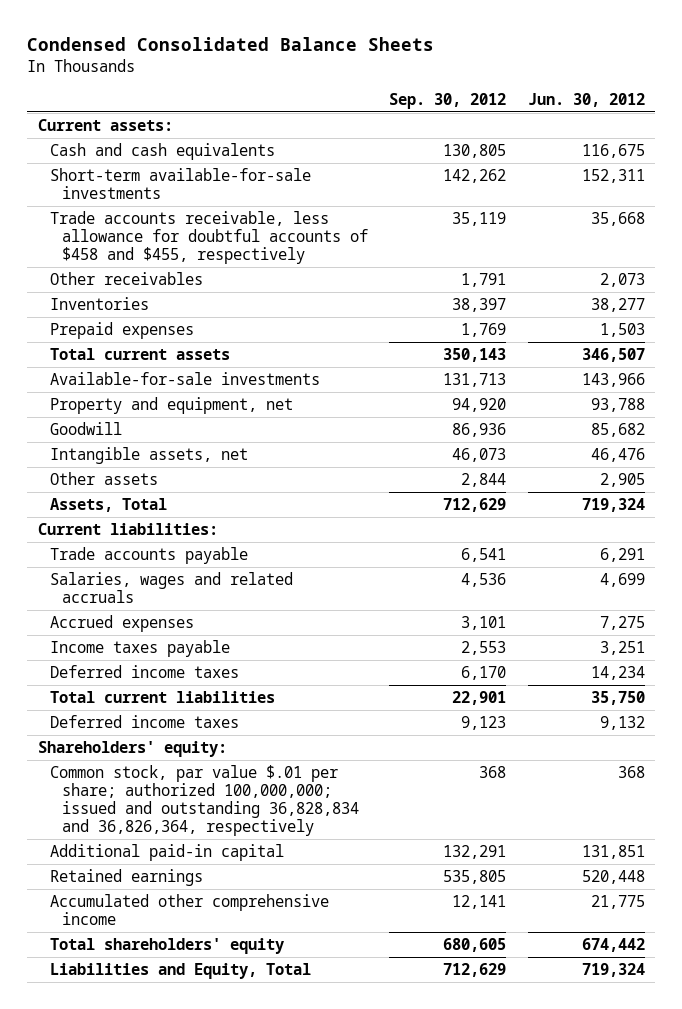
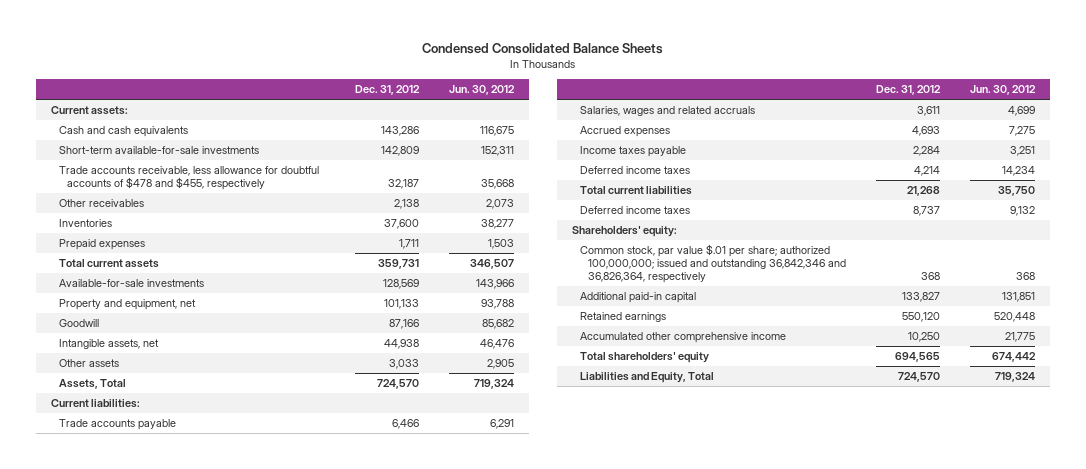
- | Sep. 30, 2012 | Jun. 30, 2012
+ | Dec. 31, 2012 | Jun. 30, 2012
- Trade accounts receivable, less allowance for doubtful accounts of $458 and $455, respectively | 35,119 | 35,668
+ Trade accounts receivable, less allowance for doubtful accounts of $478 and $455, respectively | 32,187 | 35,668
- Common stock, par value $.01 per share; authorized 100,000,000; issued and outstanding 36,828,834 and 36,826,364, respectively | 368 | 368
+ Common stock, par value $.01 per share; authorized 100,000,000; issued and outstanding 36,842,346 and 36,826,364, respectively | 368 | 368

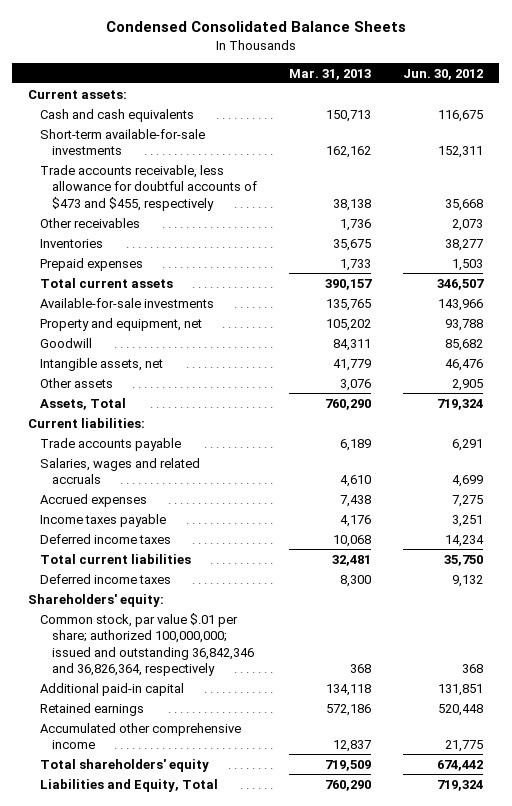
- | Dec. 31, 2012 | Jun. 30, 2012
+ | Mar. 31, 2013 | Jun. 30, 2012
- Trade accounts receivable, less allowance for doubtful accounts of $478 and $455, respectively | 32,187 | 35,668
+ Trade accounts receivable, less allowance for doubtful accounts of $473 and $455, respectively | 38,138 | 35,668

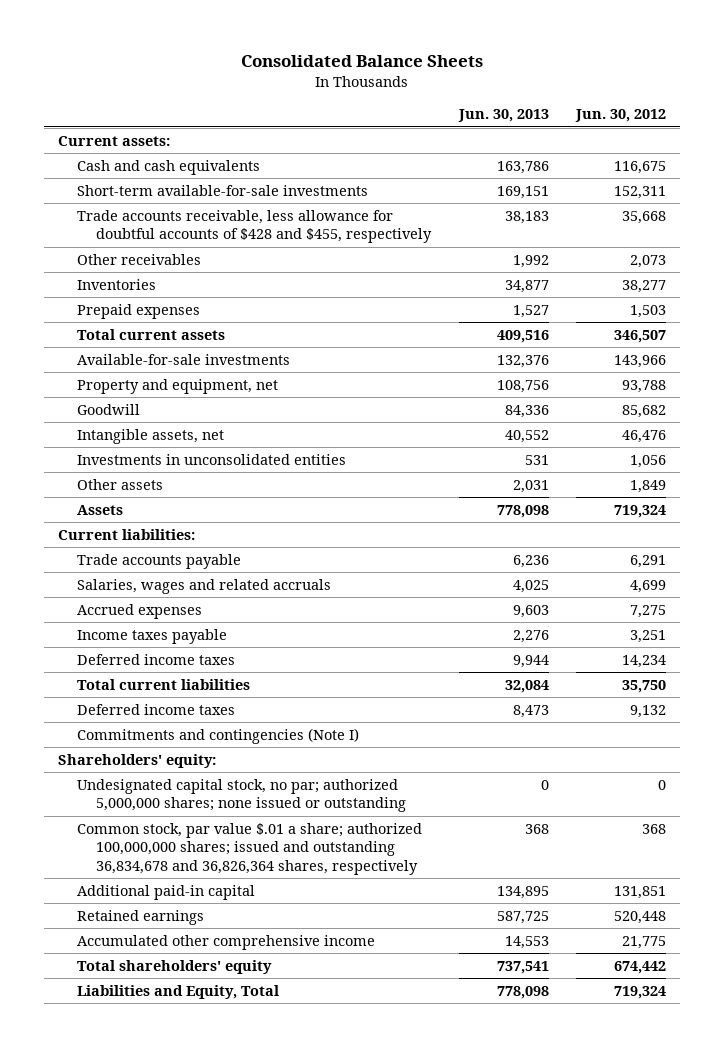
- Condensed Consolidated Balance Sheets
+ Consolidated Balance Sheets
- | Mar. 31, 2013 | Jun. 30, 2012
+ | Jun. 30, 2013 | Jun. 30, 2012
- Trade accounts receivable, less allowance for doubtful accounts of $473 and $455, respectively | 38,138 | 35,668
+ Trade accounts receivable, less allowance for doubtful accounts of $428 and $455, respectively | 38,183 | 35,668
- Other assets | 3,076 | 2,905
- Assets, Total | 760,290 | 719,324
+ Investments in unconsolidated entities | 531 | 1,056
+ Other assets | 2,031 | 1,849
+ Assets | 778,098 | 719,324
+ Commitments and contingencies (Note I)
- Common stock, par value $.01 per share; authorized 100,000,000; issued and outstanding 36,842,346 and 36,826,364, respectively | 368 | 368
+ Undesignated capital stock, no par; authorized 5,000,000 shares; none issued or outstanding | 0 | 0
+ Common stock, par value $.01 a share; authorized 100,000,000 shares; issued and outstanding 36,834,678 and 36,826,364 shares, respectively | 368 | 368

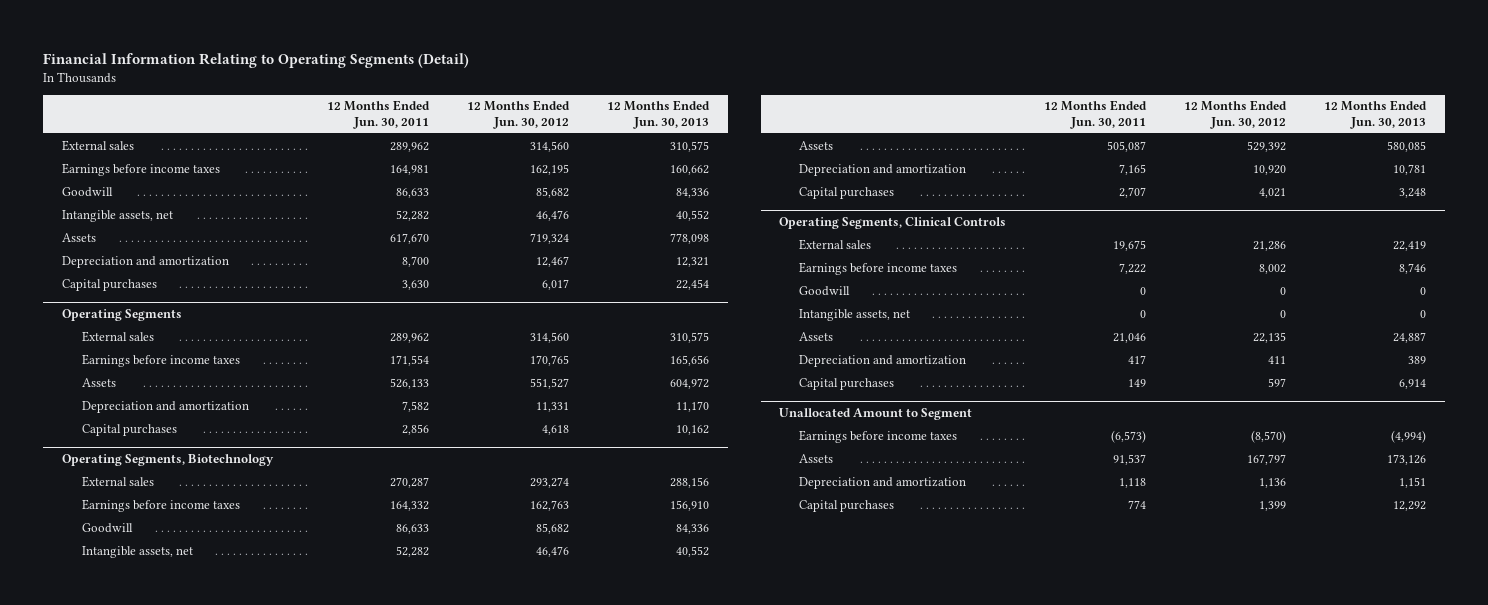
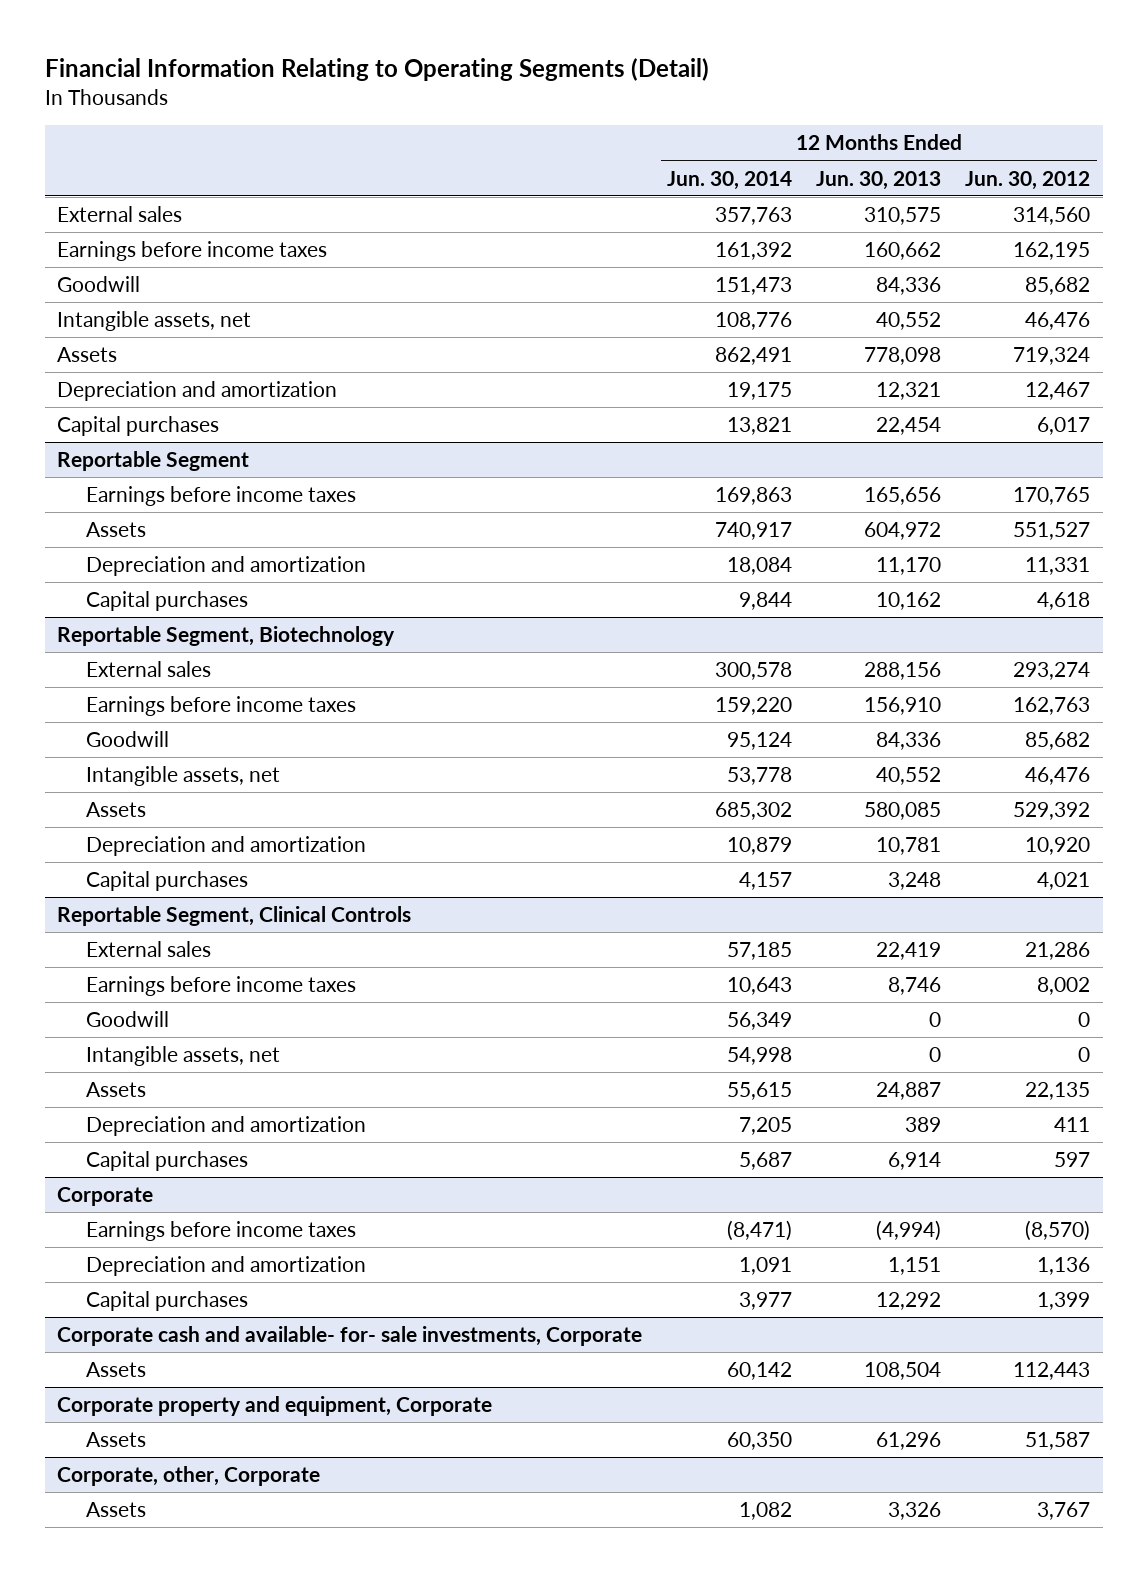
- | 12 Months Ended Jun. 30, 2011 | 12 Months Ended Jun. 30, 2012 | 12 Months Ended Jun. 30, 2013
+ | 12 Months Ended Jun. 30, 2014 | 12 Months Ended Jun. 30, 2013 | 12 Months Ended Jun. 30, 2012
- Operating Segments
- External sales | 289,962 | 314,560 | 310,575
+ Reportable Segment
- Operating Segments, Biotechnology
+ Reportable Segment, Biotechnology
- Operating Segments, Clinical Controls
+ Reportable Segment, Clinical Controls
- Unallocated Amount to Segment
+ Corporate
- Assets | 91,537 | 167,797 | 173,126
+ Corporate cash and available- for- sale investments, Corporate
+ Assets | 60,142 | 108,504 | 112,443
+ Corporate property and equipment, Corporate
+ Assets | 60,350 | 61,296 | 51,587
+ Corporate, other, Corporate
+ Assets | 1,082 | 3,326 | 3,767

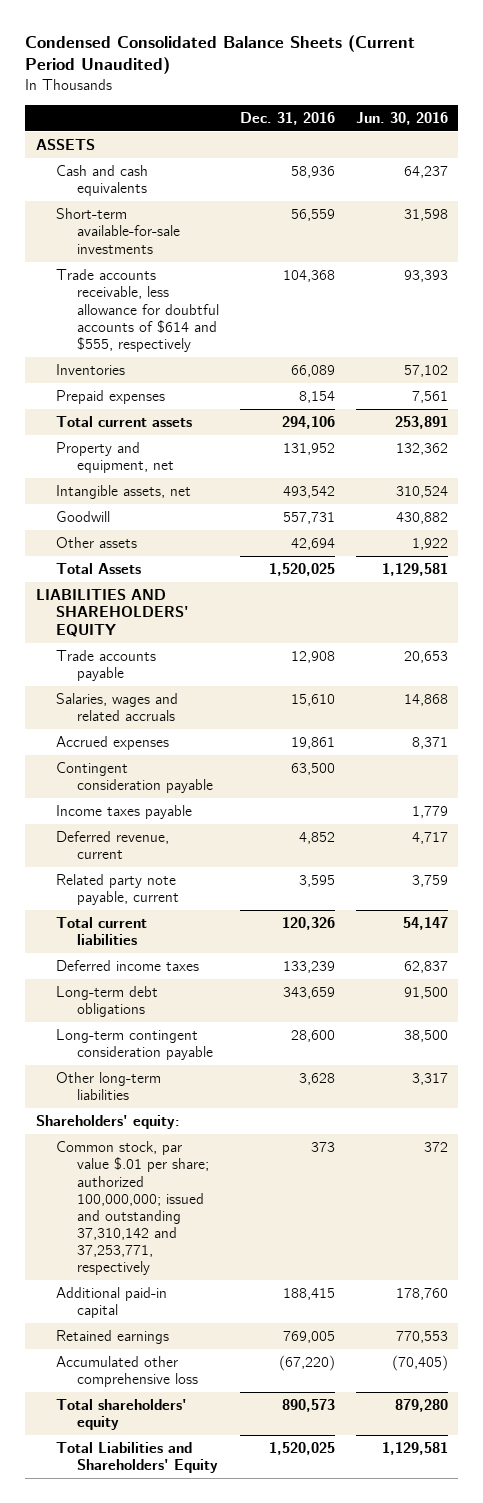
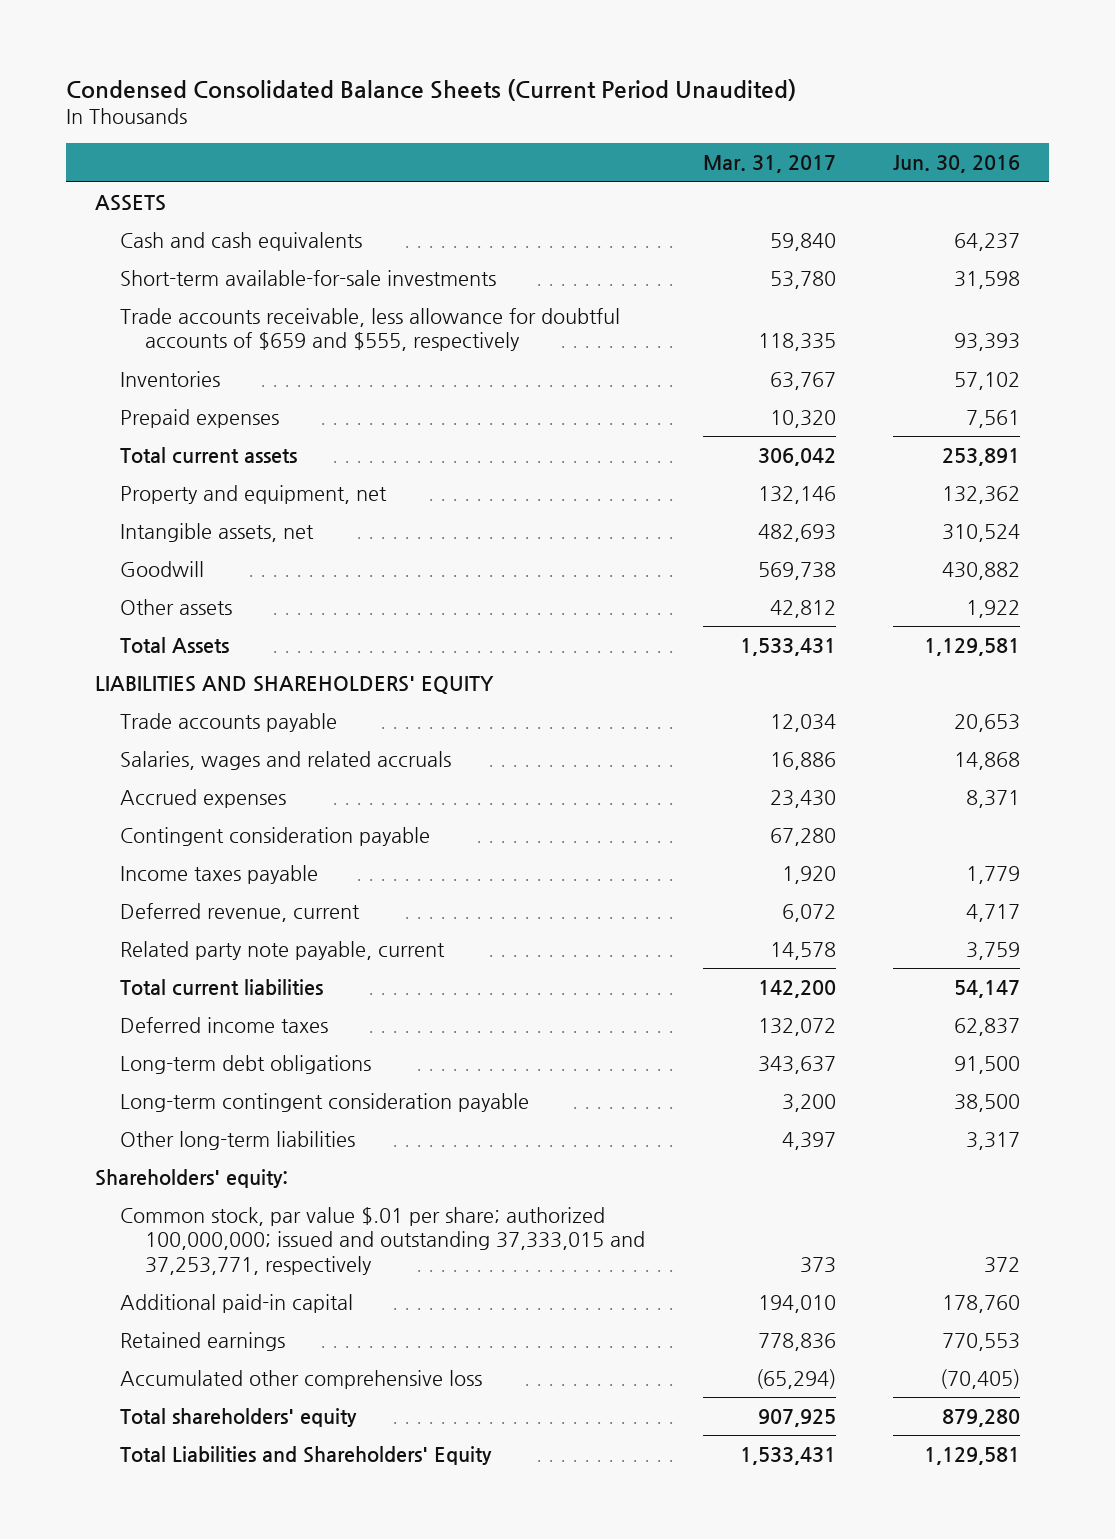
- | Dec. 31, 2016 | Jun. 30, 2016
+ | Mar. 31, 2017 | Jun. 30, 2016
- Trade accounts receivable, less allowance for doubtful accounts of $614 and $555, respectively | 104,368 | 93,393
+ Trade accounts receivable, less allowance for doubtful accounts of $659 and $555, respectively | 118,335 | 93,393
- Common stock, par value $.01 per share; authorized 100,000,000; issued and outstanding 37,310,142 and 37,253,771, respectively | 373 | 372
+ Common stock, par value $.01 per share; authorized 100,000,000; issued and outstanding 37,333,015 and 37,253,771, respectively | 373 | 372

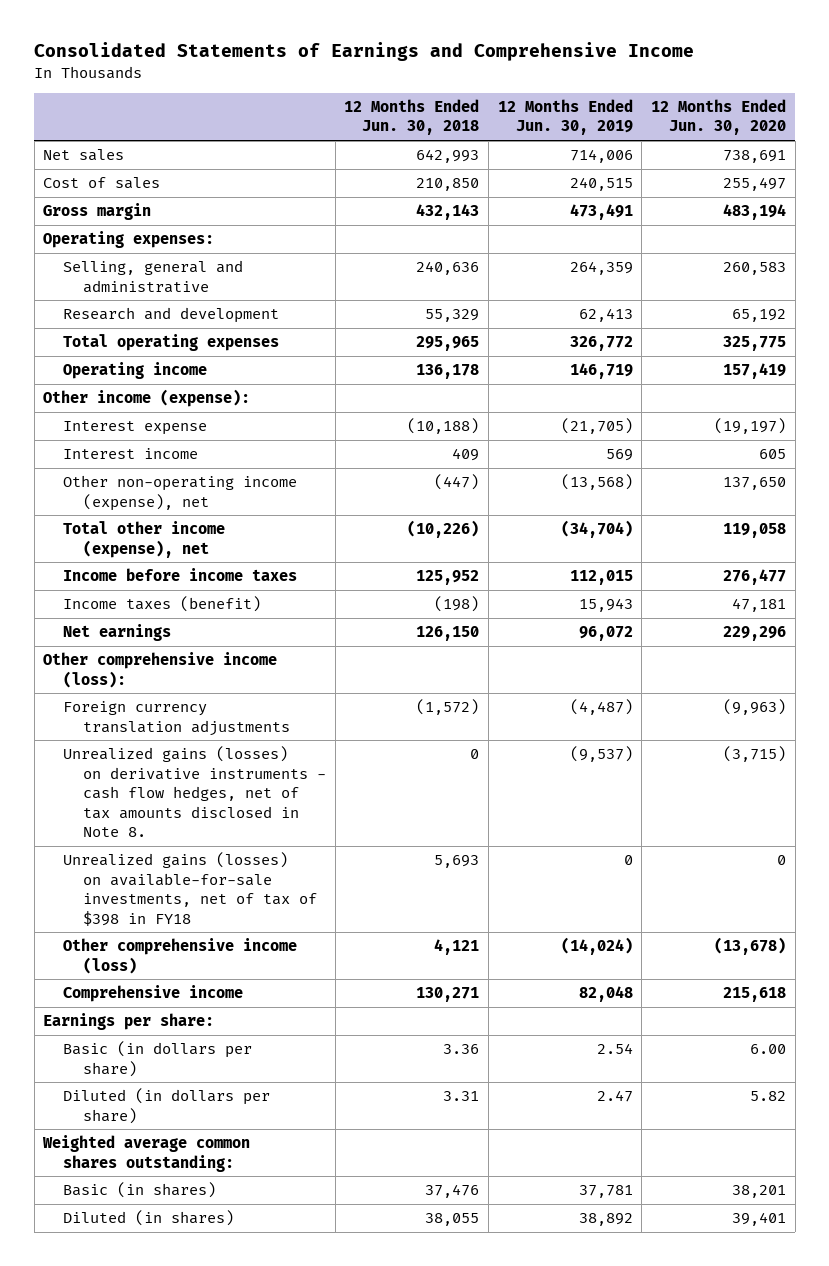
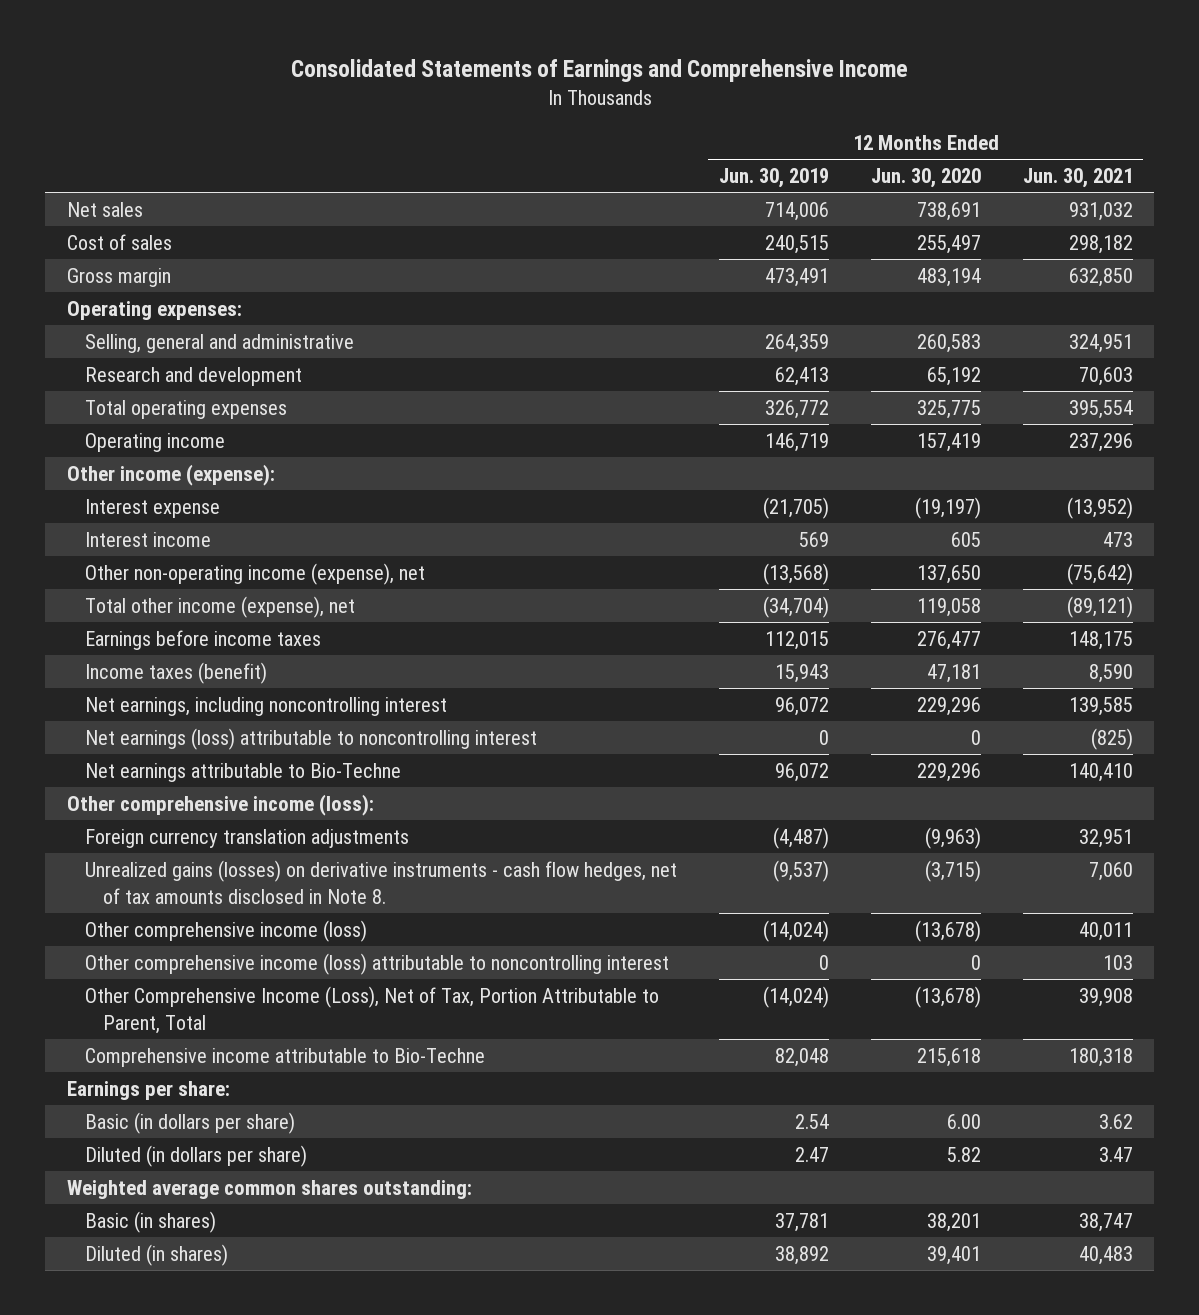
- | 12 Months Ended Jun. 30, 2018 | 12 Months Ended Jun. 30, 2019 | 12 Months Ended Jun. 30, 2020
+ | 12 Months Ended Jun. 30, 2019 | 12 Months Ended Jun. 30, 2020 | 12 Months Ended Jun. 30, 2021
- Income before income taxes | 125,952 | 112,015 | 276,477
+ Earnings before income taxes | 112,015 | 276,477 | 148,175
- Net earnings | 126,150 | 96,072 | 229,296
+ Net earnings, including noncontrolling interest | 96,072 | 229,296 | 139,585
+ Net earnings (loss) attributable to noncontrolling interest | 0 | 0 | (825)
+ Net earnings attributable to Bio-Techne | 96,072 | 229,296 | 140,410
- Unrealized gains (losses) on available-for-sale investments, net of tax of $398 in FY18 | 5,693 | 0 | 0
- Comprehensive income | 130,271 | 82,048 | 215,618
+ Other comprehensive income (loss) attributable to noncontrolling interest | 0 | 0 | 103
+ Other Comprehensive Income (Loss), Net of Tax, Portion Attributable to Parent, Total | (14,024) | (13,678) | 39,908
+ Comprehensive income attributable to Bio-Techne | 82,048 | 215,618 | 180,318

